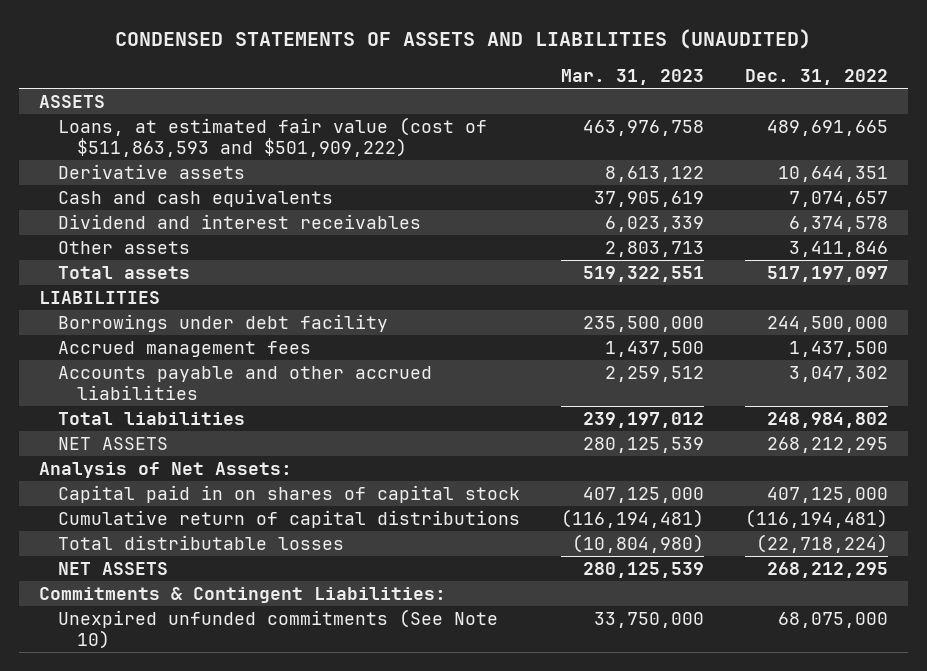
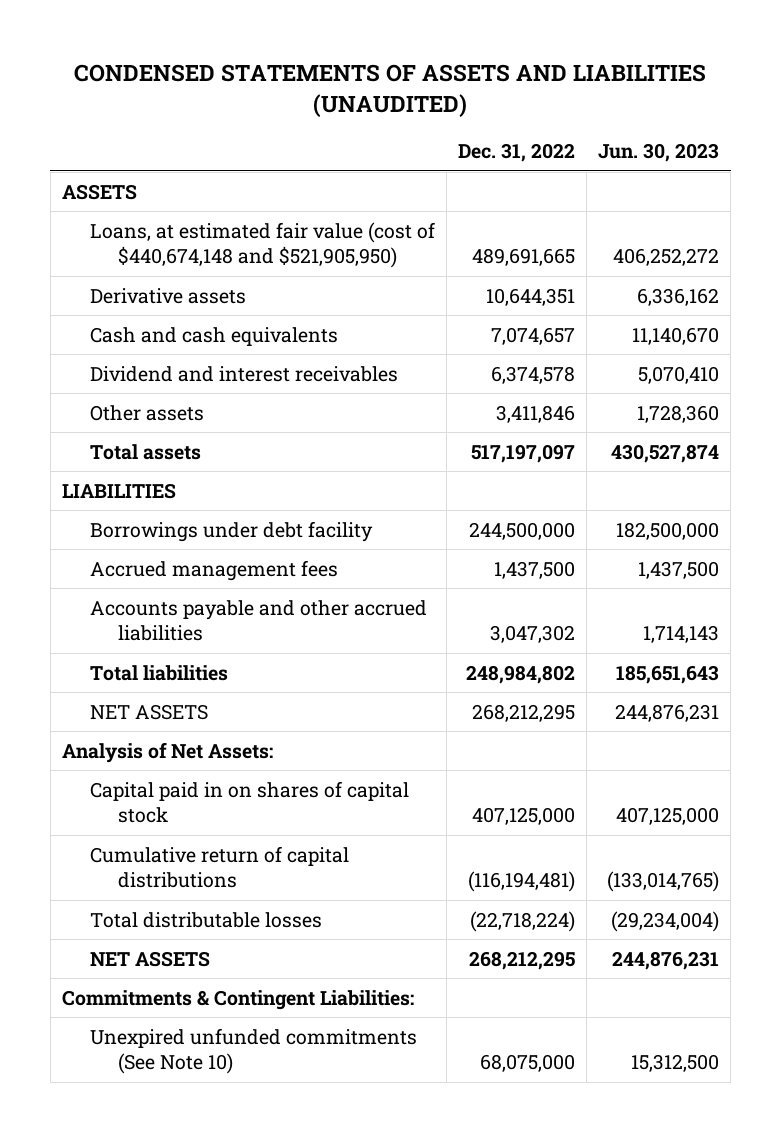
- | Mar. 31, 2023 | Dec. 31, 2022
+ | Dec. 31, 2022 | Jun. 30, 2023
- Loans, at estimated fair value (cost of $511,863,593 and $501,909,222) | 463,976,758 | 489,691,665
+ Loans, at estimated fair value (cost of $440,674,148 and $521,905,950) | 489,691,665 | 406,252,272

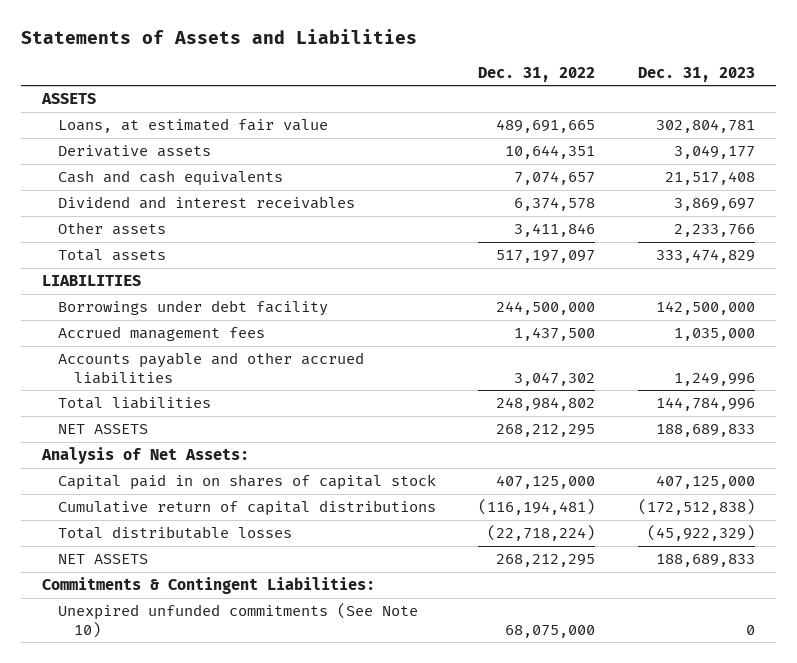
- CONDENSED STATEMENTS OF ASSETS AND LIABILITIES (UNAUDITED)
+ Statements of Assets and Liabilities
- | Dec. 31, 2022 | Jun. 30, 2023
+ | Dec. 31, 2022 | Dec. 31, 2023
- Loans, at estimated fair value (cost of $440,674,148 and $521,905,950) | 489,691,665 | 406,252,272
+ Loans, at estimated fair value | 489,691,665 | 302,804,781

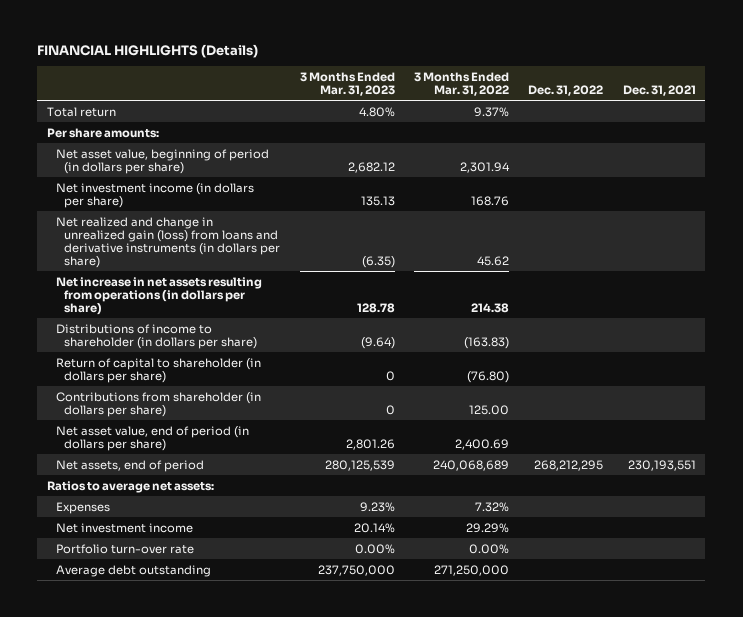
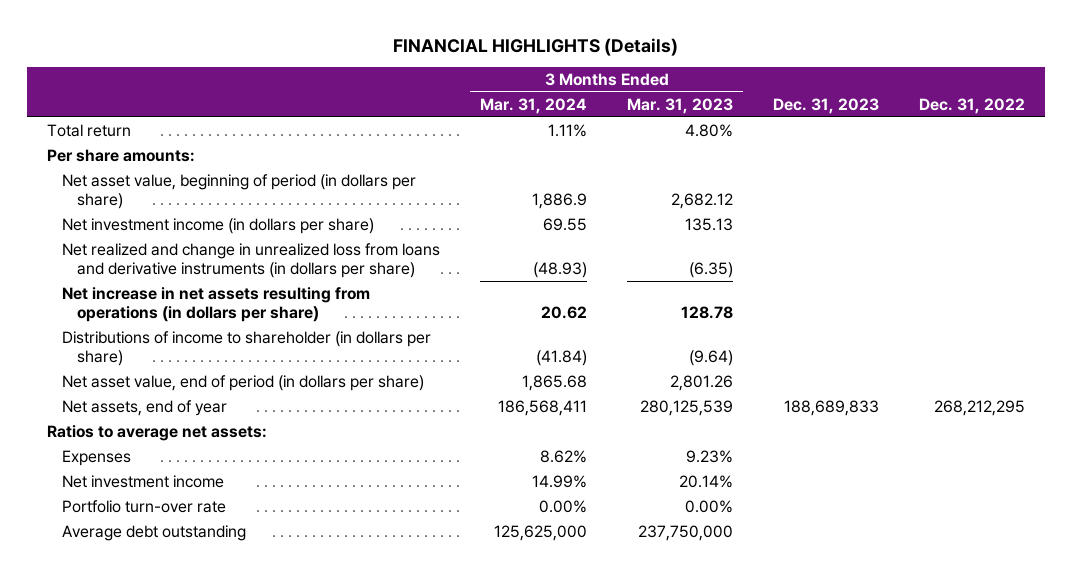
- | 3 Months Ended Mar. 31, 2023 | 3 Months Ended Mar. 31, 2022 | Dec. 31, 2022 | Dec. 31, 2021
+ | 3 Months Ended Mar. 31, 2024 | 3 Months Ended Mar. 31, 2023 | Dec. 31, 2023 | Dec. 31, 2022
- Net realized and change in unrealized gain (loss) from loans and derivative instruments (in dollars per share) | (6.35) | 45.62 | |
+ Net realized and change in unrealized loss from loans and derivative instruments (in dollars per share) | (48.93) | (6.35) | |
- Return of capital to shareholder (in dollars per share) | 0 | (76.80) | |
- Contributions from shareholder (in dollars per share) | 0 | 125.00 | |
- Net assets, end of period | 280,125,539 | 240,068,689 | 268,212,295 | 230,193,551
+ Net assets, end of year | 186,568,411 | 280,125,539 | 188,689,833 | 268,212,295

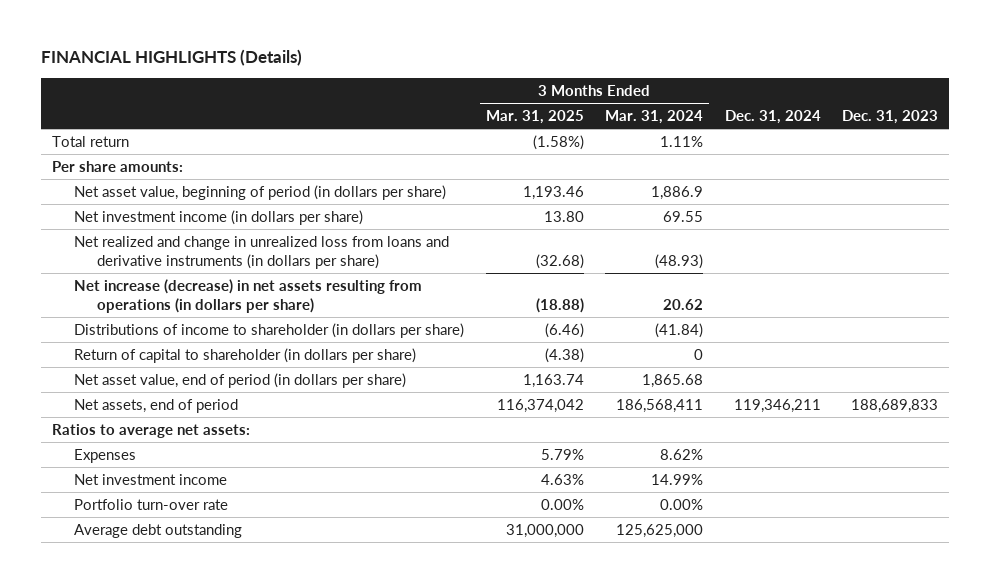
- | 3 Months Ended Mar. 31, 2024 | 3 Months Ended Mar. 31, 2023 | Dec. 31, 2023 | Dec. 31, 2022
+ | 3 Months Ended Mar. 31, 2025 | 3 Months Ended Mar. 31, 2024 | Dec. 31, 2024 | Dec. 31, 2023
- Net increase in net assets resulting from operations (in dollars per share) | 20.62 | 128.78 | |
+ Net increase (decrease) in net assets resulting from operations (in dollars per share) | (18.88) | 20.62 | |
+ Return of capital to shareholder (in dollars per share) | (4.38) | 0 | |
- Net assets, end of year | 186,568,411 | 280,125,539 | 188,689,833 | 268,212,295
+ Net assets, end of period | 116,374,042 | 186,568,411 | 119,346,211 | 188,689,833

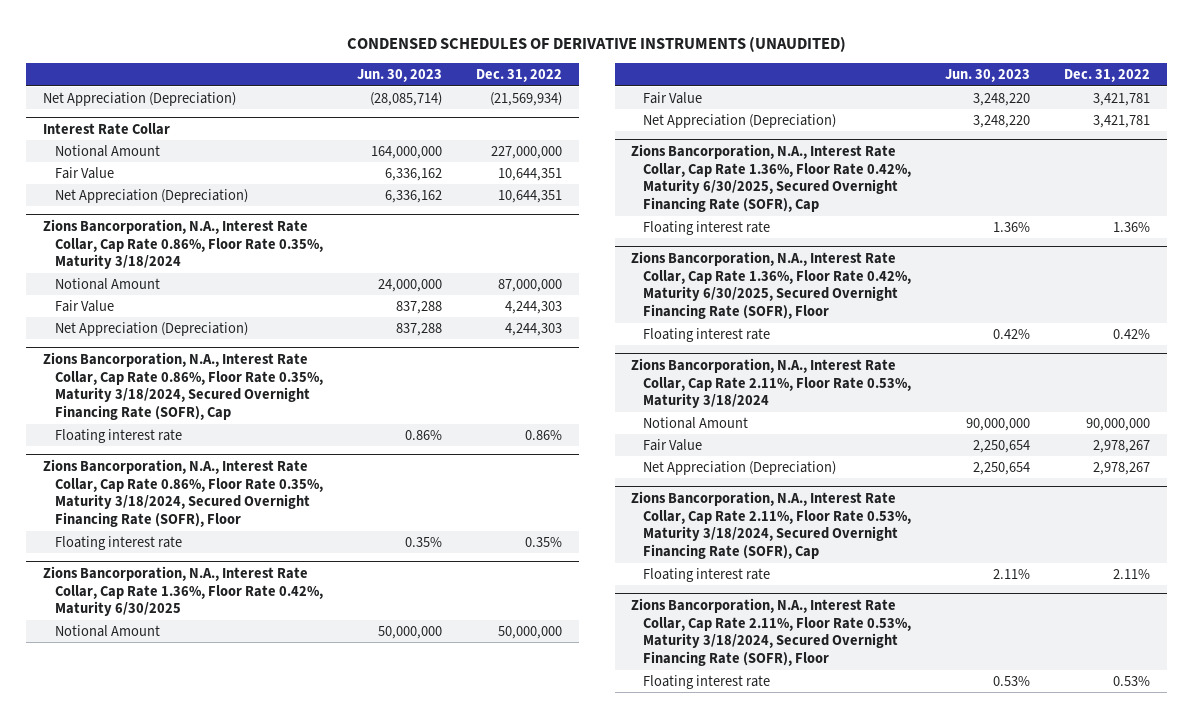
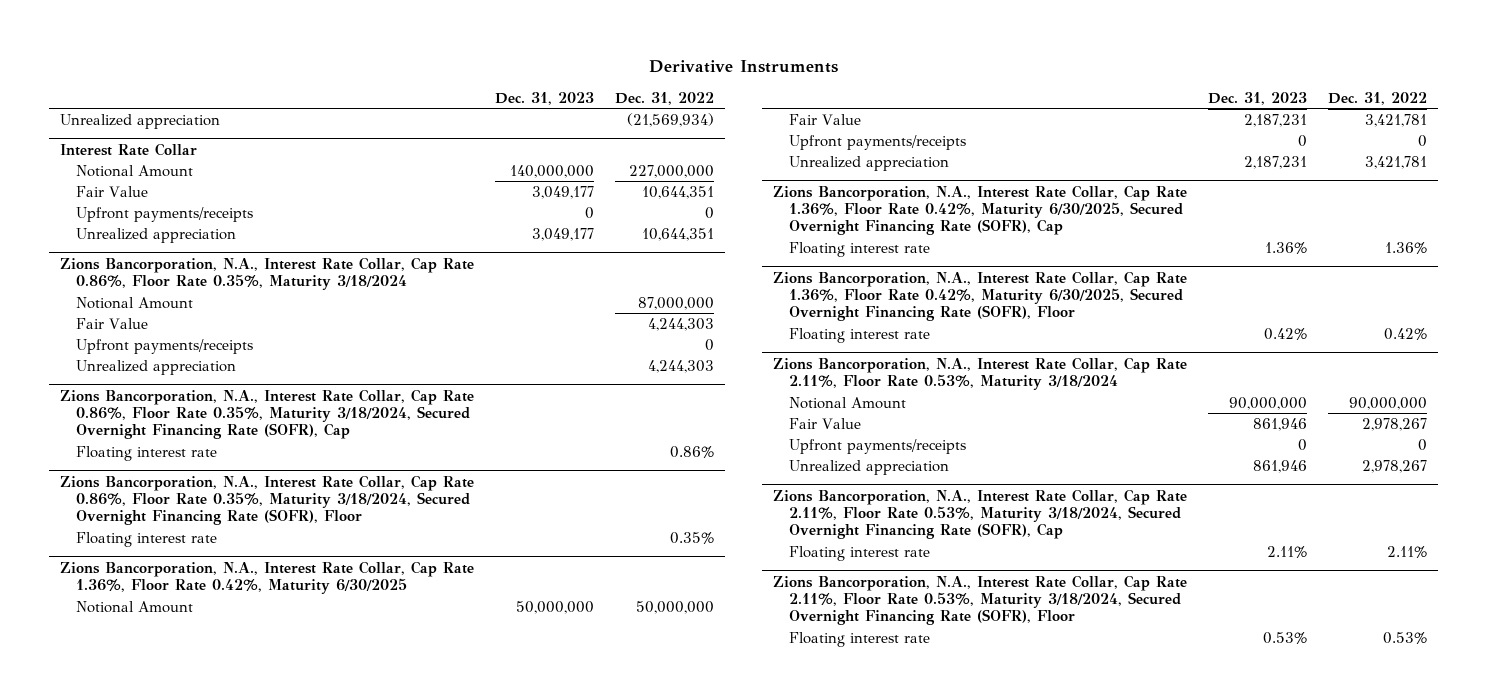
- CONDENSED SCHEDULES OF DERIVATIVE INSTRUMENTS (UNAUDITED)
+ Derivative Instruments
- | Jun. 30, 2023 | Dec. 31, 2022
+ | Dec. 31, 2023 | Dec. 31, 2022
- Net Appreciation (Depreciation) | (28,085,714) | (21,569,934)
+ Unrealized appreciation | | (21,569,934)
@ Interest Rate Collar
- Net Appreciation (Depreciation) | 6,336,162 | 10,644,351
+ Upfront payments/receipts | 0 | 0
+ Unrealized appreciation | 3,049,177 | 10,644,351
@ Zions Bancorporation, N.A., Interest Rate Collar, Cap Rate 0.86%, Floor Rate 0.35%, Maturity 3/18/2024
- Net Appreciation (Depreciation) | 837,288 | 4,244,303
+ Upfront payments/receipts | | 0
+ Unrealized appreciation | | 4,244,303
@ Zions Bancorporation, N.A., Interest Rate Collar, Cap Rate 1.36%, Floor Rate 0.42%, Maturity 6/30/2025
- Net Appreciation (Depreciation) | 3,248,220 | 3,421,781
+ Upfront payments/receipts | 0 | 0
+ Unrealized appreciation | 2,187,231 | 3,421,781
@ Zions Bancorporation, N.A., Interest Rate Collar, Cap Rate 2.11%, Floor Rate 0.53%, Maturity 3/18/2024
- Net Appreciation (Depreciation) | 2,250,654 | 2,978,267
+ Upfront payments/receipts | 0 | 0
+ Unrealized appreciation | 861,946 | 2,978,267

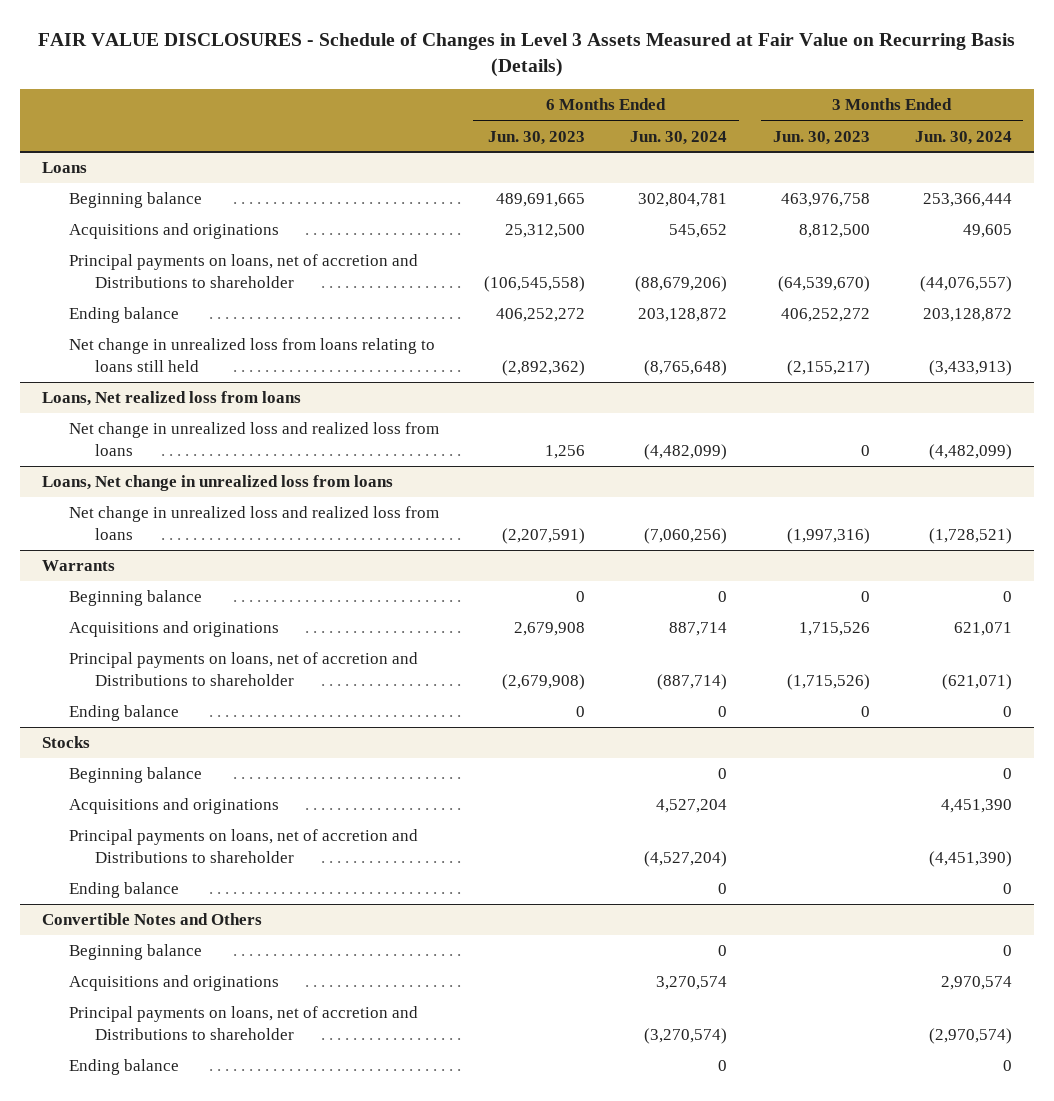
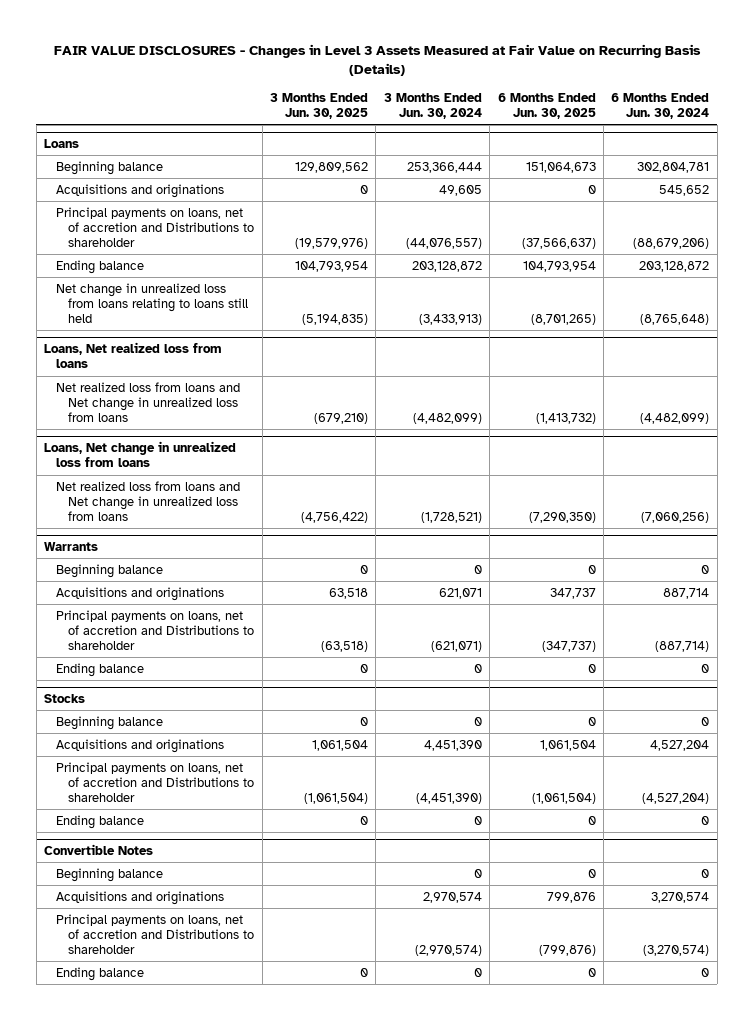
- FAIR VALUE DISCLOSURES - Schedule of Changes in Level 3 Assets Measured at Fair Value on Recurring Basis (Details)
+ FAIR VALUE DISCLOSURES - Changes in Level 3 Assets Measured at Fair Value on Recurring Basis (Details)
- | 6 Months Ended Jun. 30, 2023 | 6 Months Ended Jun. 30, 2024 | 3 Months Ended Jun. 30, 2023 | 3 Months Ended Jun. 30, 2024
+ | 3 Months Ended Jun. 30, 2025 | 3 Months Ended Jun. 30, 2024 | 6 Months Ended Jun. 30, 2025 | 6 Months Ended Jun. 30, 2024
@ Loans, Net realized loss from loans
- Net change in unrealized loss and realized loss from loans | 1,256 | (4,482,099) | 0 | (4,482,099)
+ Net realized loss from loans and Net change in unrealized loss from loans | (679,210) | (4,482,099) | (1,413,732) | (4,482,099)
@ Loans, Net change in unrealized loss from loans
- Net change in unrealized loss and realized loss from loans | (2,207,591) | (7,060,256) | (1,997,316) | (1,728,521)
+ Net realized loss from loans and Net change in unrealized loss from loans | (4,756,422) | (1,728,521) | (7,290,350) | (7,060,256)
- Convertible Notes and Others
+ Convertible Notes

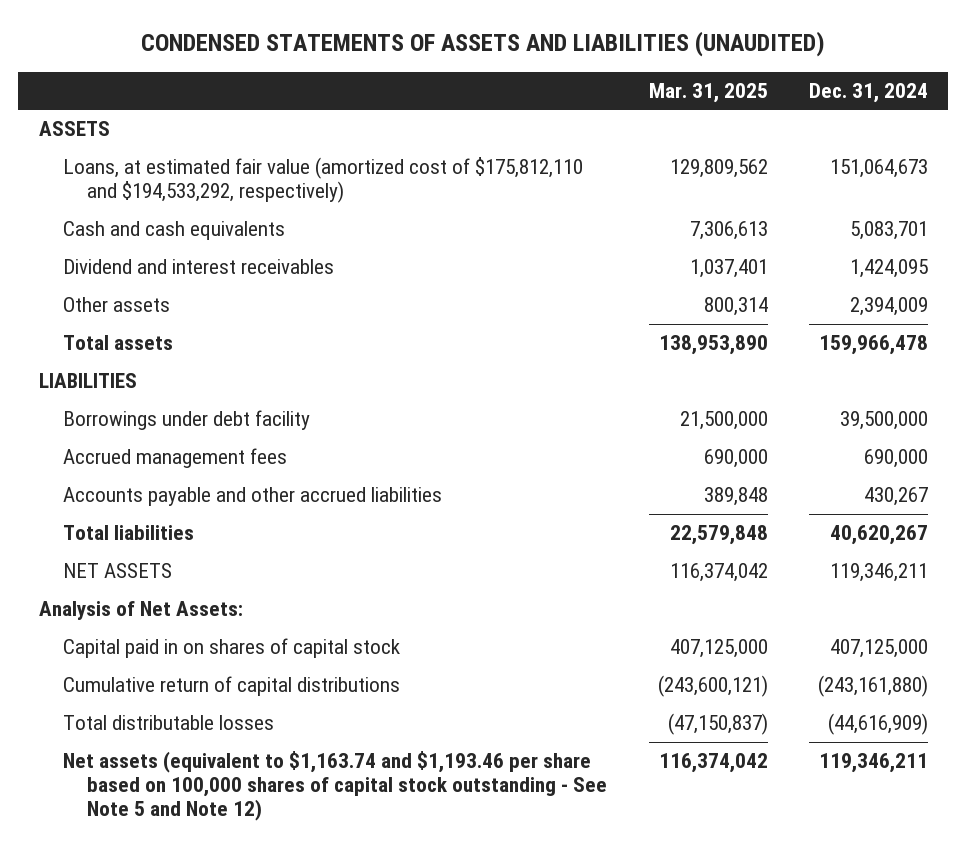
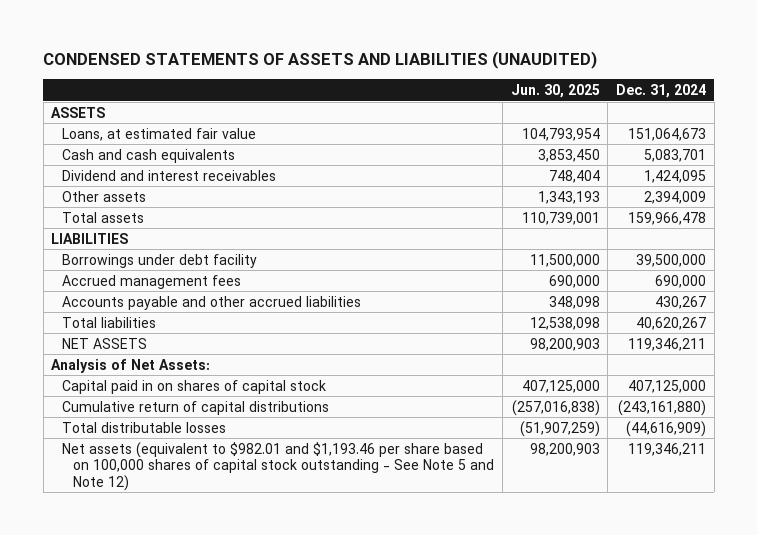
- | Mar. 31, 2025 | Dec. 31, 2024
+ | Jun. 30, 2025 | Dec. 31, 2024
- Loans, at estimated fair value (amortized cost of $175,812,110 and $194,533,292, respectively) | 129,809,562 | 151,064,673
+ Loans, at estimated fair value | 104,793,954 | 151,064,673
- Net assets (equivalent to $1,163.74 and $1,193.46 per share based on 100,000 shares of capital stock outstanding - See Note 5 and Note 12) | 116,374,042 | 119,346,211
+ Net assets (equivalent to $982.01 and $1,193.46 per share based on 100,000 shares of capital stock outstanding - See Note 5 and Note 12) | 98,200,903 | 119,346,211

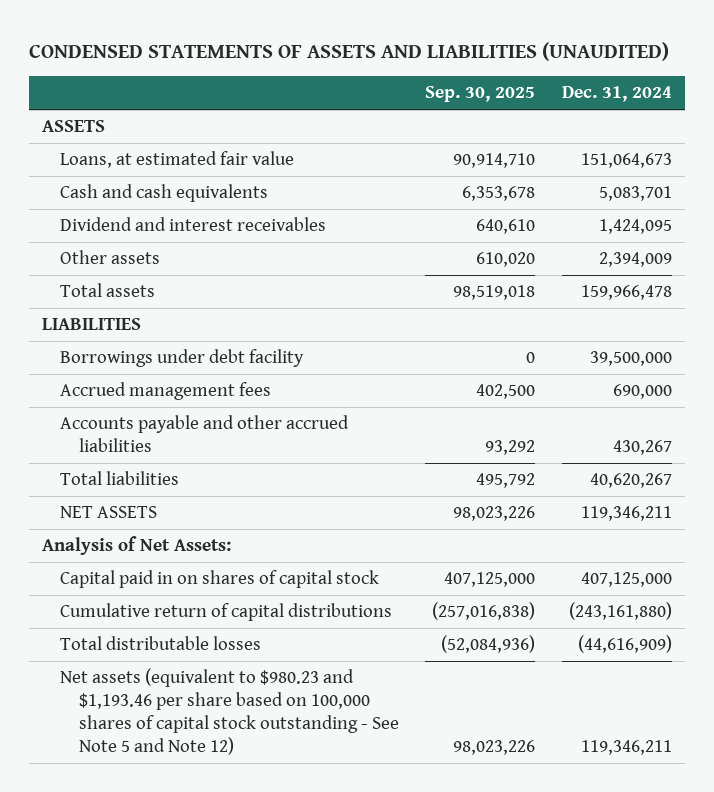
- | Jun. 30, 2025 | Dec. 31, 2024
+ | Sep. 30, 2025 | Dec. 31, 2024
- Net assets (equivalent to $982.01 and $1,193.46 per share based on 100,000 shares of capital stock outstanding - See Note 5 and Note 12) | 98,200,903 | 119,346,211
+ Net assets (equivalent to $980.23 and $1,193.46 per share based on 100,000 shares of capital stock outstanding - See Note 5 and Note 12) | 98,023,226 | 119,346,211

